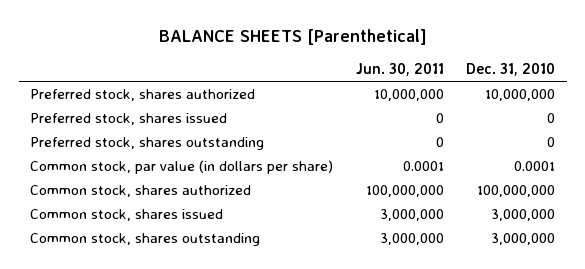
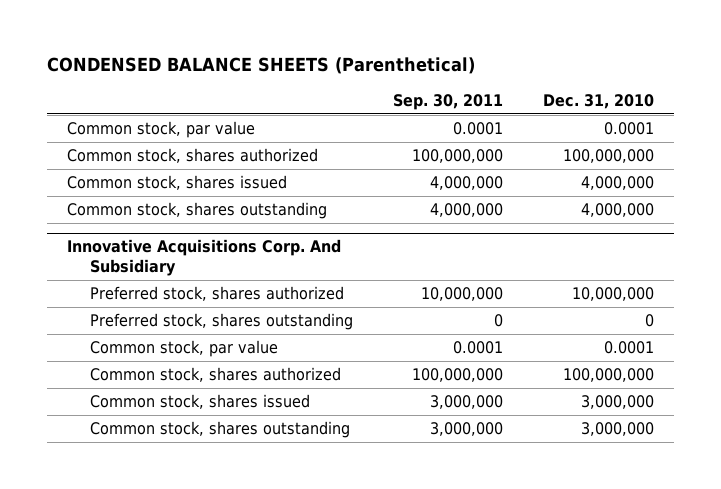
- BALANCE SHEETS [Parenthetical]
+ CONDENSED BALANCE SHEETS (Parenthetical)
- | Jun. 30, 2011 | Dec. 31, 2010
+ | Sep. 30, 2011 | Dec. 31, 2010
+ Common stock, par value | 0.0001 | 0.0001
+ Common stock, shares authorized | 100,000,000 | 100,000,000
+ Common stock, shares issued | 4,000,000 | 4,000,000
+ Common stock, shares outstanding | 4,000,000 | 4,000,000
+ Innovative Acquisitions Corp. And Subsidiary
- Preferred stock, shares issued | 0 | 0
- Common stock, par value (in dollars per share) | 0.0001 | 0.0001
+ Common stock, par value | 0.0001 | 0.0001

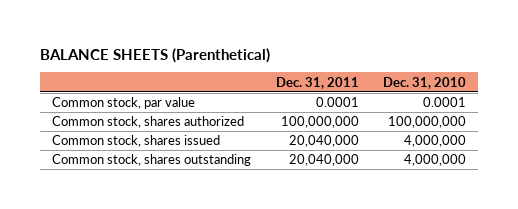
- CONDENSED BALANCE SHEETS (Parenthetical)
+ BALANCE SHEETS (Parenthetical)
- | Sep. 30, 2011 | Dec. 31, 2010
+ | Dec. 31, 2011 | Dec. 31, 2010
- Innovative Acquisitions Corp. And Subsidiary
- Preferred stock, shares authorized | 10,000,000 | 10,000,000
- Preferred stock, shares outstanding | 0 | 0
- Common stock, par value | 0.0001 | 0.0001
- Common stock, shares authorized | 100,000,000 | 100,000,000
- Common stock, shares issued | 3,000,000 | 3,000,000
- Common stock, shares outstanding | 3,000,000 | 3,000,000

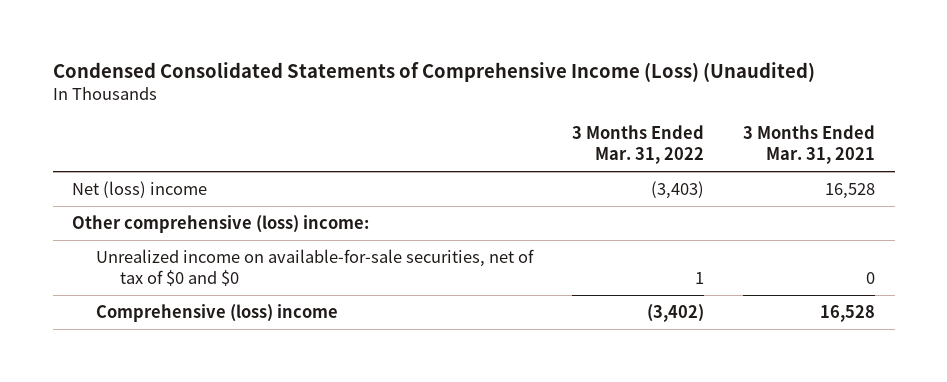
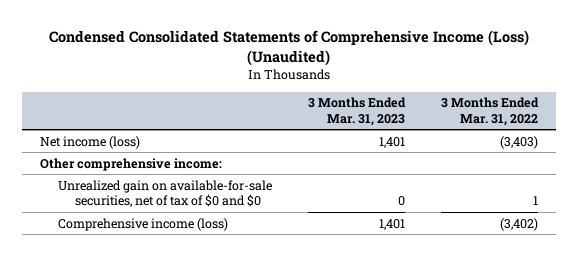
- | 3 Months Ended Mar. 31, 2022 | 3 Months Ended Mar. 31, 2021
+ | 3 Months Ended Mar. 31, 2023 | 3 Months Ended Mar. 31, 2022
- Net (loss) income | (3,403) | 16,528
- Other comprehensive (loss) income:
- Unrealized income on available-for-sale securities, net of tax of $0 and $0 | 1 | 0
- Comprehensive (loss) income | (3,402) | 16,528
+ Net income (loss) | 1,401 | (3,403)
+ Other comprehensive income:
+ Unrealized gain on available-for-sale securities, net of tax of $0 and $0 | 0 | 1
+ Comprehensive income (loss) | 1,401 | (3,402)

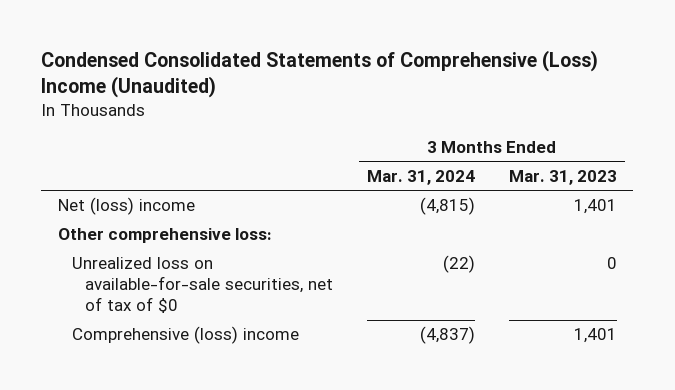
- Condensed Consolidated Statements of Comprehensive Income (Loss) (Unaudited)
+ Condensed Consolidated Statements of Comprehensive (Loss) Income (Unaudited)
- | 3 Months Ended Mar. 31, 2023 | 3 Months Ended Mar. 31, 2022
+ | 3 Months Ended Mar. 31, 2024 | 3 Months Ended Mar. 31, 2023
- Net income (loss) | 1,401 | (3,403)
- Other comprehensive income:
- Unrealized gain on available-for-sale securities, net of tax of $0 and $0 | 0 | 1
- Comprehensive income (loss) | 1,401 | (3,402)
+ Net (loss) income | (4,815) | 1,401
+ Other comprehensive loss:
+ Unrealized loss on available-for-sale securities, net of tax of $0 | (22) | 0
+ Comprehensive (loss) income | (4,837) | 1,401

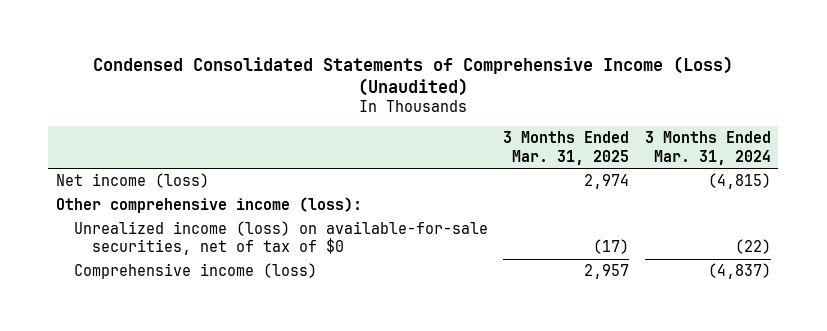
- Condensed Consolidated Statements of Comprehensive (Loss) Income (Unaudited)
+ Condensed Consolidated Statements of Comprehensive Income (Loss) (Unaudited)
- | 3 Months Ended Mar. 31, 2024 | 3 Months Ended Mar. 31, 2023
+ | 3 Months Ended Mar. 31, 2025 | 3 Months Ended Mar. 31, 2024
- Net (loss) income | (4,815) | 1,401
- Other comprehensive loss:
- Unrealized loss on available-for-sale securities, net of tax of $0 | (22) | 0
- Comprehensive (loss) income | (4,837) | 1,401
+ Net income (loss) | 2,974 | (4,815)
+ Other comprehensive income (loss):
+ Unrealized income (loss) on available-for-sale securities, net of tax of $0 | (17) | (22)
+ Comprehensive income (loss) | 2,957 | (4,837)

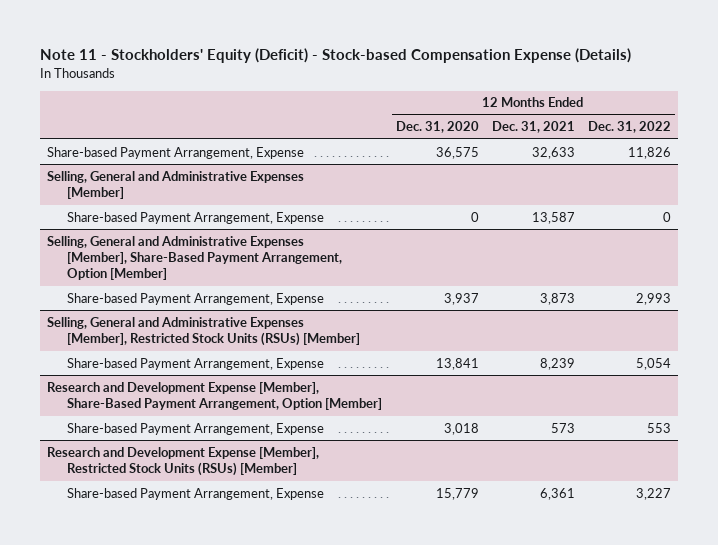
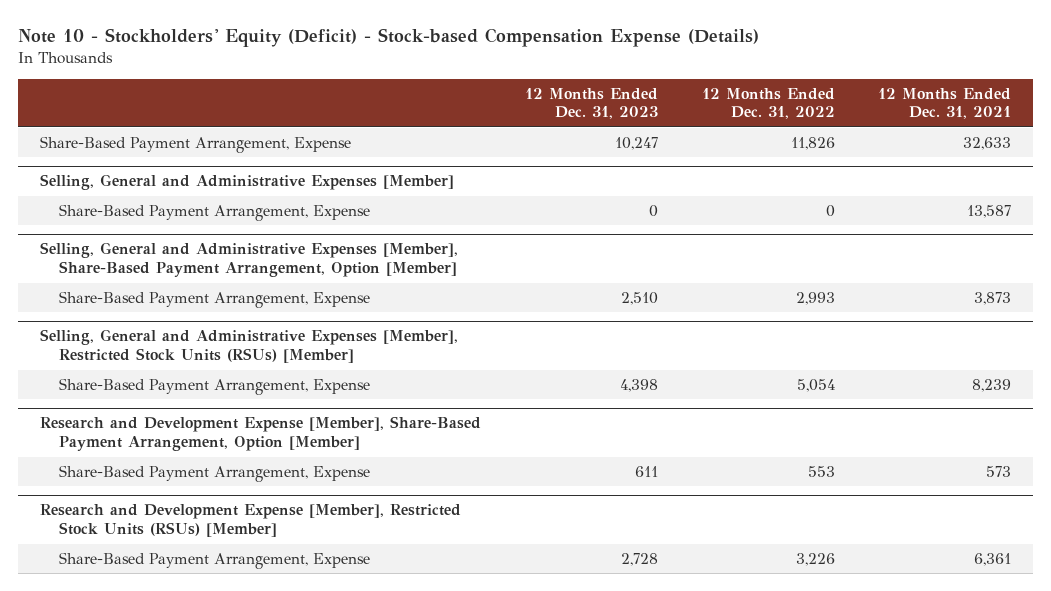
- Note 11 - Stockholders' Equity (Deficit) - Stock-based Compensation Expense (Details)
+ Note 10 - Stockholders' Equity (Deficit) - Stock-based Compensation Expense (Details)
- | 12 Months Ended Dec. 31, 2020 | 12 Months Ended Dec. 31, 2021 | 12 Months Ended Dec. 31, 2022
+ | 12 Months Ended Dec. 31, 2023 | 12 Months Ended Dec. 31, 2022 | 12 Months Ended Dec. 31, 2021
- Share-based Payment Arrangement, Expense | 36,575 | 32,633 | 11,826
+ Share-Based Payment Arrangement, Expense | 10,247 | 11,826 | 32,633
@ Selling, General and Administrative Expenses [Member]
- Share-based Payment Arrangement, Expense | 0 | 13,587 | 0
+ Share-Based Payment Arrangement, Expense | 0 | 0 | 13,587
@ Selling, General and Administrative Expenses [Member], Share-Based Payment Arrangement, Option [Member]
- Share-based Payment Arrangement, Expense | 3,937 | 3,873 | 2,993
+ Share-Based Payment Arrangement, Expense | 2,510 | 2,993 | 3,873
@ Selling, General and Administrative Expenses [Member], Restricted Stock Units (RSUs) [Member]
- Share-based Payment Arrangement, Expense | 13,841 | 8,239 | 5,054
+ Share-Based Payment Arrangement, Expense | 4,398 | 5,054 | 8,239
@ Research and Development Expense [Member], Share-Based Payment Arrangement, Option [Member]
- Share-based Payment Arrangement, Expense | 3,018 | 573 | 553
+ Share-Based Payment Arrangement, Expense | 611 | 553 | 573
@ Research and Development Expense [Member], Restricted Stock Units (RSUs) [Member]
- Share-based Payment Arrangement, Expense | 15,779 | 6,361 | 3,227
+ Share-Based Payment Arrangement, Expense | 2,728 | 3,226 | 6,361

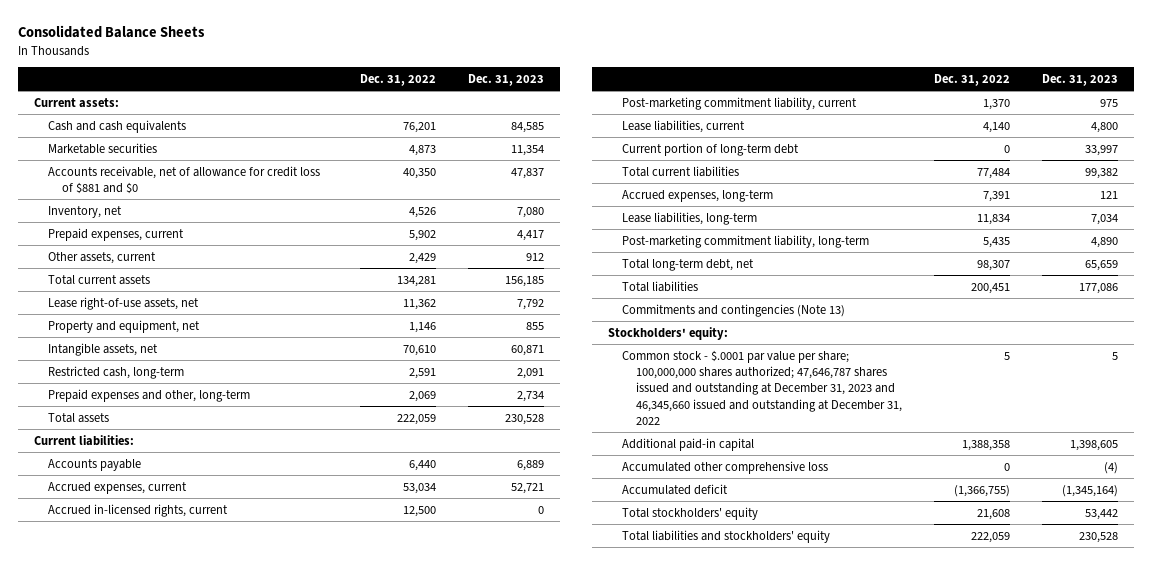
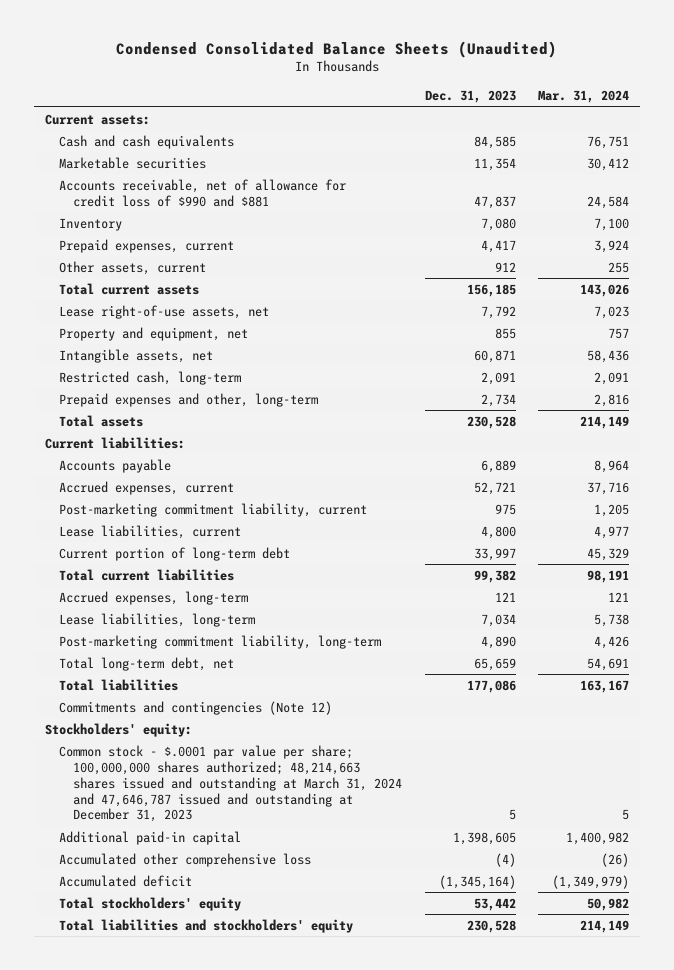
- Consolidated Balance Sheets
+ Condensed Consolidated Balance Sheets (Unaudited)
- | Dec. 31, 2022 | Dec. 31, 2023
+ | Dec. 31, 2023 | Mar. 31, 2024
- Accounts receivable, net of allowance for credit loss of $881 and $0 | 40,350 | 47,837
- Inventory, net | 4,526 | 7,080
+ Accounts receivable, net of allowance for credit loss of $990 and $881 | 47,837 | 24,584
+ Inventory | 7,080 | 7,100
- Accrued in-licensed rights, current | 12,500 | 0
- Commitments and contingencies (Note 13)
+ Commitments and contingencies (Note 12)
- Common stock - $.0001 par value per share; 100,000,000 shares authorized; 47,646,787 shares issued and outstanding at December 31, 2023 and 46,345,660 issued and outstanding at December 31, 2022 | 5 | 5
+ Common stock - $.0001 par value per share; 100,000,000 shares authorized; 48,214,663 shares issued and outstanding at March 31, 2024 and 47,646,787 issued and outstanding at December 31, 2023 | 5 | 5

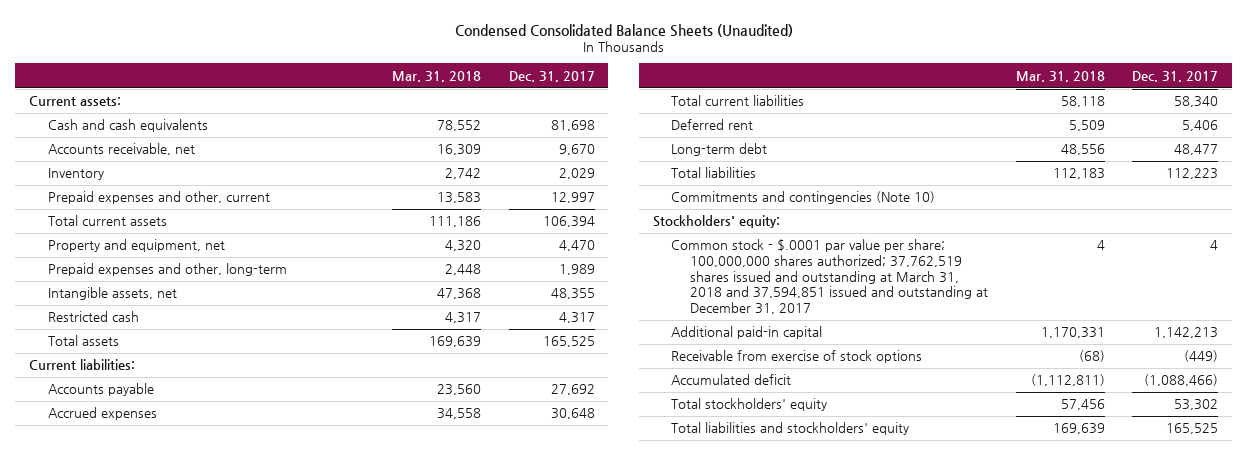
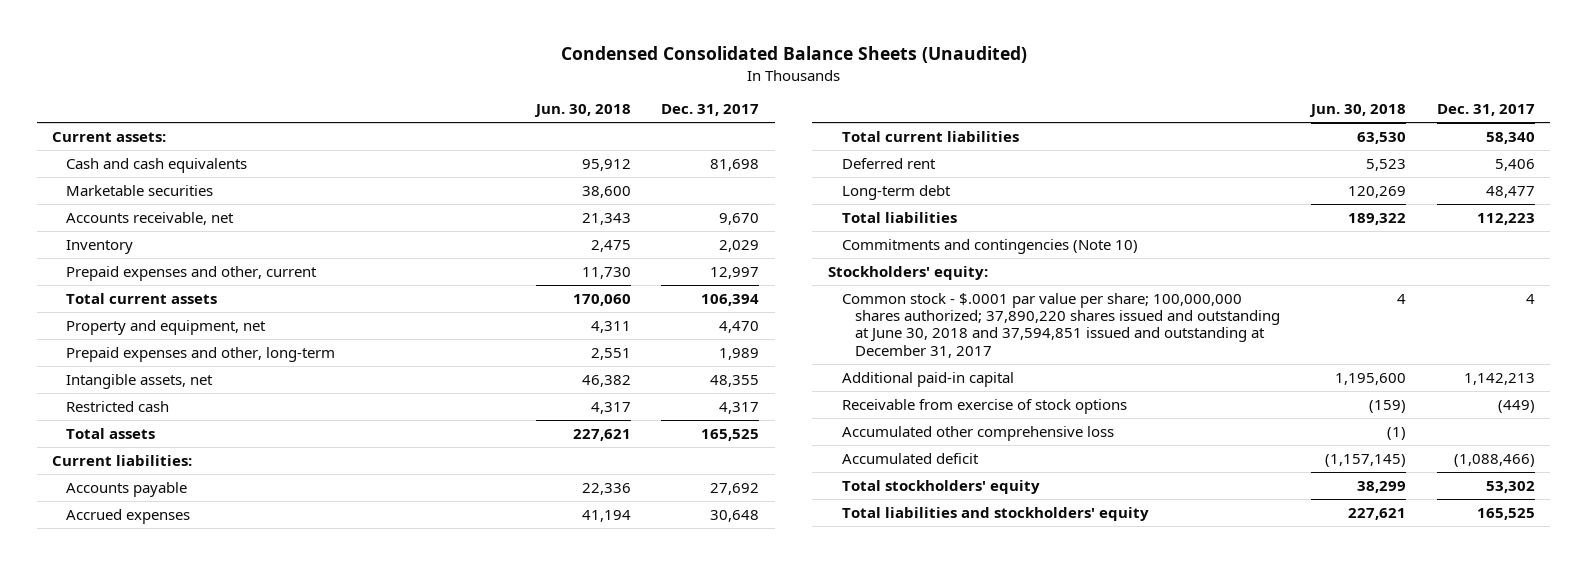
- | Mar. 31, 2018 | Dec. 31, 2017
+ | Jun. 30, 2018 | Dec. 31, 2017
+ Marketable securities | 38,600 |
- Common stock - $.0001 par value per share; 100,000,000 shares authorized; 37,762,519 shares issued and outstanding at March 31, 2018 and 37,594,851 issued and outstanding at December 31, 2017 | 4 | 4
+ Common stock - $.0001 par value per share; 100,000,000 shares authorized; 37,890,220 shares issued and outstanding at June 30, 2018 and 37,594,851 issued and outstanding at December 31, 2017 | 4 | 4
+ Accumulated other comprehensive loss | (1) |

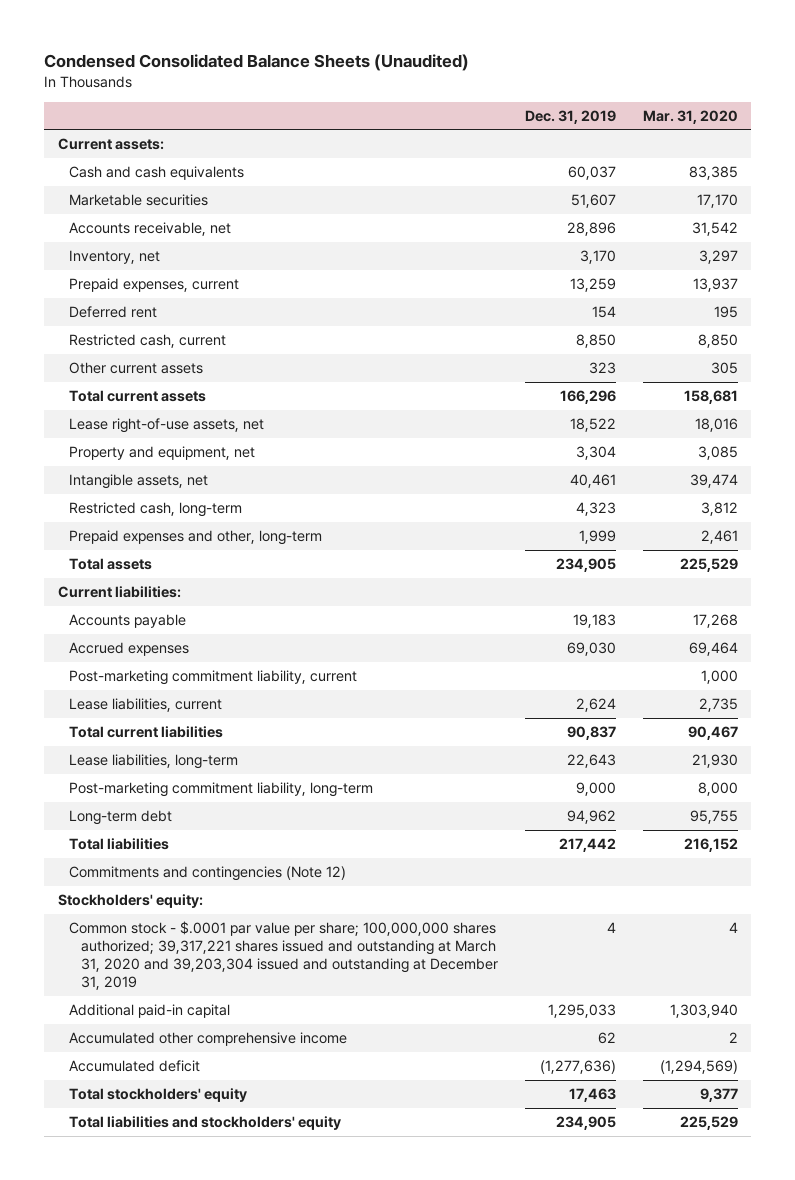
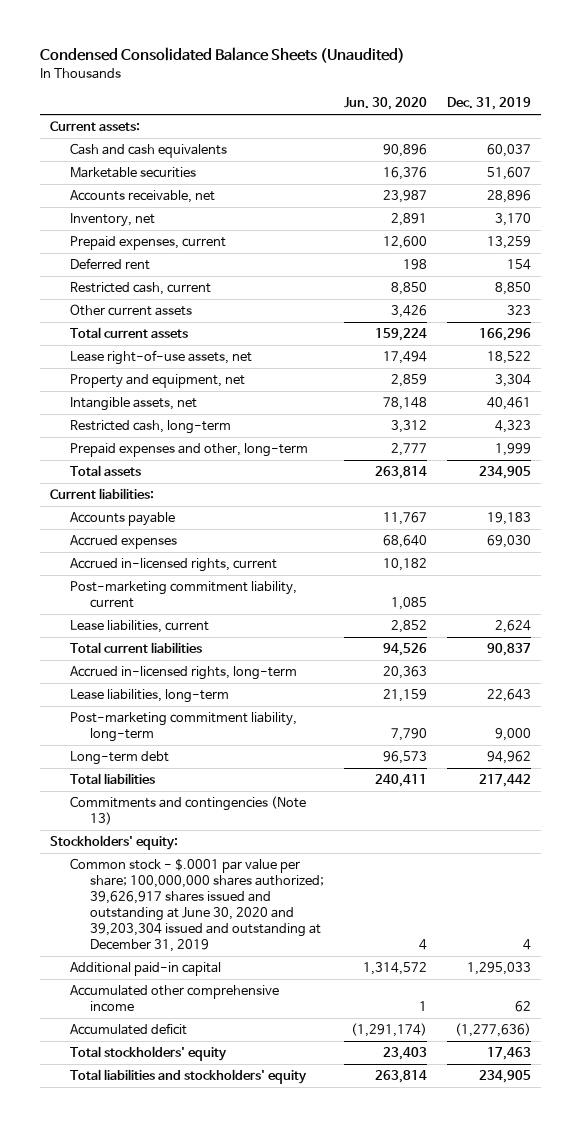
- | Dec. 31, 2019 | Mar. 31, 2020
+ | Jun. 30, 2020 | Dec. 31, 2019
+ Accrued in-licensed rights, current | 10,182 |
+ Accrued in-licensed rights, long-term | 20,363 |
- Commitments and contingencies (Note 12)
+ Commitments and contingencies (Note 13)
- Common stock - $.0001 par value per share; 100,000,000 shares authorized; 39,317,221 shares issued and outstanding at March 31, 2020 and 39,203,304 issued and outstanding at December 31, 2019 | 4 | 4
+ Common stock - $.0001 par value per share; 100,000,000 shares authorized; 39,626,917 shares issued and outstanding at June 30, 2020 and 39,203,304 issued and outstanding at December 31, 2019 | 4 | 4

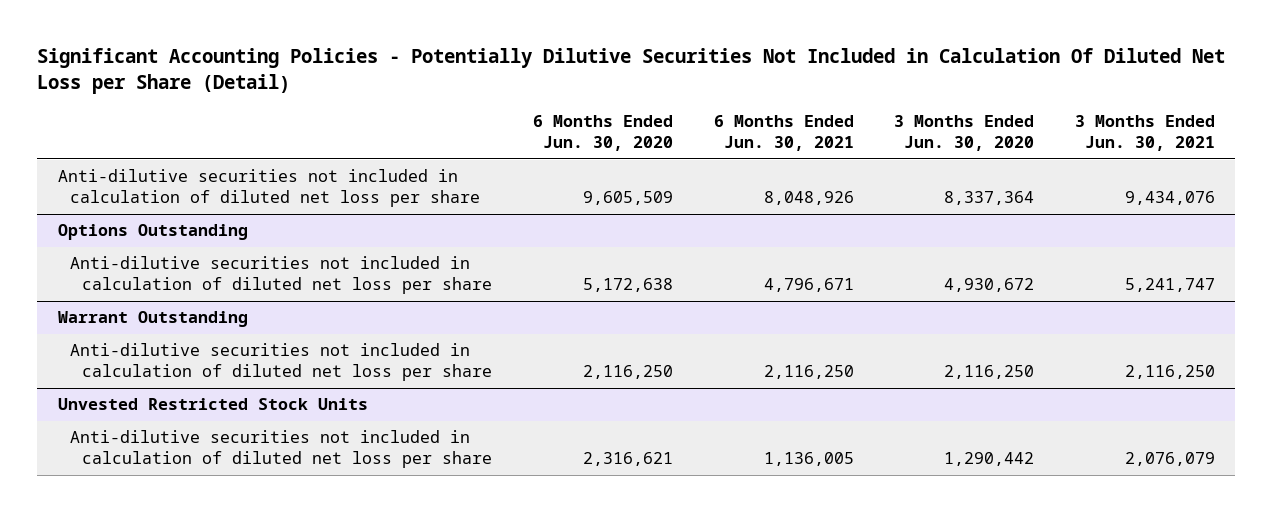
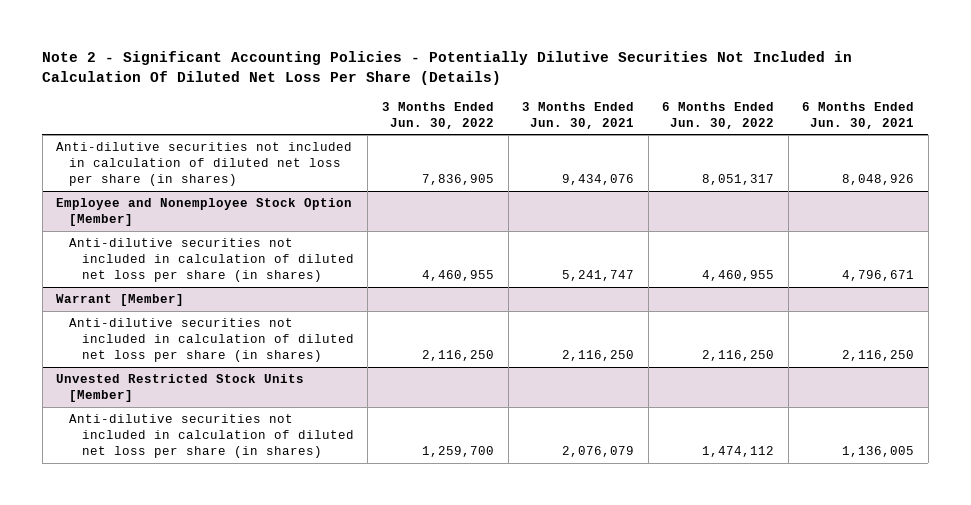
- Significant Accounting Policies - Potentially Dilutive Securities Not Included in Calculation Of Diluted Net Loss per Share (Detail)
+ Note 2 - Significant Accounting Policies - Potentially Dilutive Securities Not Included in Calculation Of Diluted Net Loss Per Share (Details)
- | 6 Months Ended Jun. 30, 2020 | 6 Months Ended Jun. 30, 2021 | 3 Months Ended Jun. 30, 2020 | 3 Months Ended Jun. 30, 2021
+ | 3 Months Ended Jun. 30, 2022 | 3 Months Ended Jun. 30, 2021 | 6 Months Ended Jun. 30, 2022 | 6 Months Ended Jun. 30, 2021
- Anti-dilutive securities not included in calculation of diluted net loss per share | 9,605,509 | 8,048,926 | 8,337,364 | 9,434,076
- Options Outstanding
- Anti-dilutive securities not included in calculation of diluted net loss per share | 5,172,638 | 4,796,671 | 4,930,672 | 5,241,747
- Warrant Outstanding
- Anti-dilutive securities not included in calculation of diluted net loss per share | 2,116,250 | 2,116,250 | 2,116,250 | 2,116,250
- Unvested Restricted Stock Units
- Anti-dilutive securities not included in calculation of diluted net loss per share | 2,316,621 | 1,136,005 | 1,290,442 | 2,076,079
+ Anti-dilutive securities not included in calculation of diluted net loss per share (in shares) | 7,836,905 | 9,434,076 | 8,051,317 | 8,048,926
+ Employee and Nonemployee Stock Option [Member]
+ Anti-dilutive securities not included in calculation of diluted net loss per share (in shares) | 4,460,955 | 5,241,747 | 4,460,955 | 4,796,671
+ Warrant [Member]
+ Anti-dilutive securities not included in calculation of diluted net loss per share (in shares) | 2,116,250 | 2,116,250 | 2,116,250 | 2,116,250
+ Unvested Restricted Stock Units [Member]
+ Anti-dilutive securities not included in calculation of diluted net loss per share (in shares) | 1,259,700 | 2,076,079 | 1,474,112 | 1,136,005

